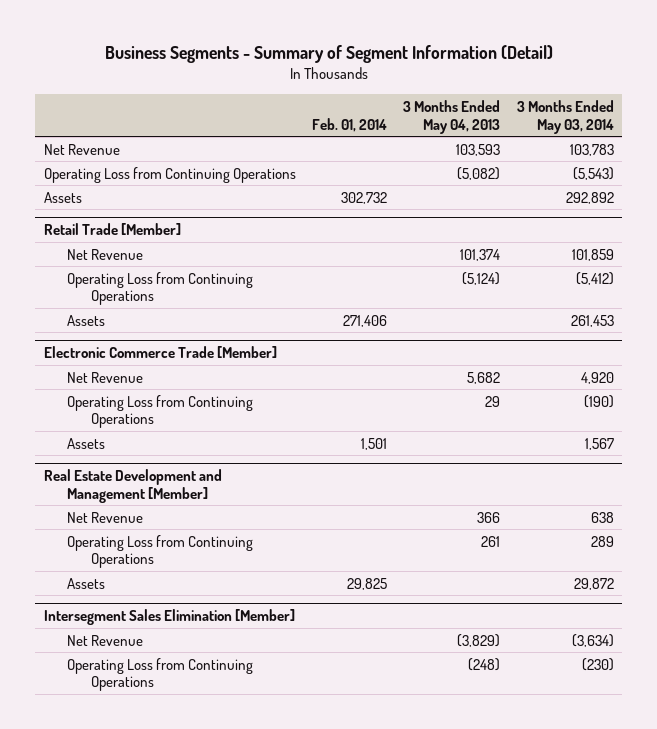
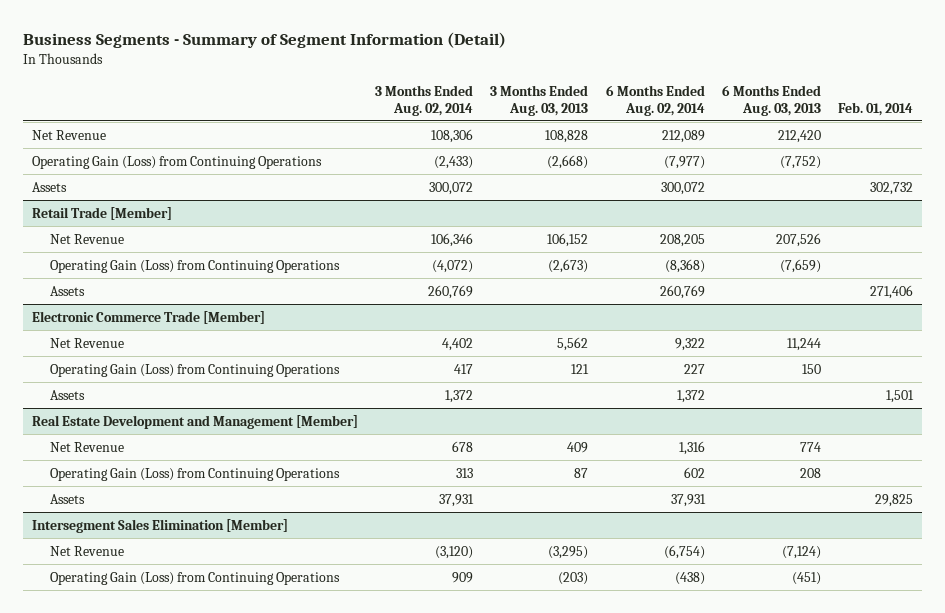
- | Feb. 01, 2014 | 3 Months Ended May 04, 2013 | 3 Months Ended May 03, 2014
+ | 3 Months Ended Aug. 02, 2014 | 3 Months Ended Aug. 03, 2013 | 6 Months Ended Aug. 02, 2014 | 6 Months Ended Aug. 03, 2013 | Feb. 01, 2014
- Operating Loss from Continuing Operations | | (5,082) | (5,543)
+ Operating Gain (Loss) from Continuing Operations | (2,433) | (2,668) | (7,977) | (7,752) |
@ Retail Trade [Member]
- Operating Loss from Continuing Operations | | (5,124) | (5,412)
+ Operating Gain (Loss) from Continuing Operations | (4,072) | (2,673) | (8,368) | (7,659) |
@ Electronic Commerce Trade [Member]
- Operating Loss from Continuing Operations | | 29 | (190)
+ Operating Gain (Loss) from Continuing Operations | 417 | 121 | 227 | 150 |
@ Real Estate Development and Management [Member]
- Operating Loss from Continuing Operations | | 261 | 289
+ Operating Gain (Loss) from Continuing Operations | 313 | 87 | 602 | 208 |
@ Intersegment Sales Elimination [Member]
- Operating Loss from Continuing Operations | | (248) | (230)
+ Operating Gain (Loss) from Continuing Operations | 909 | (203) | (438) | (451) |

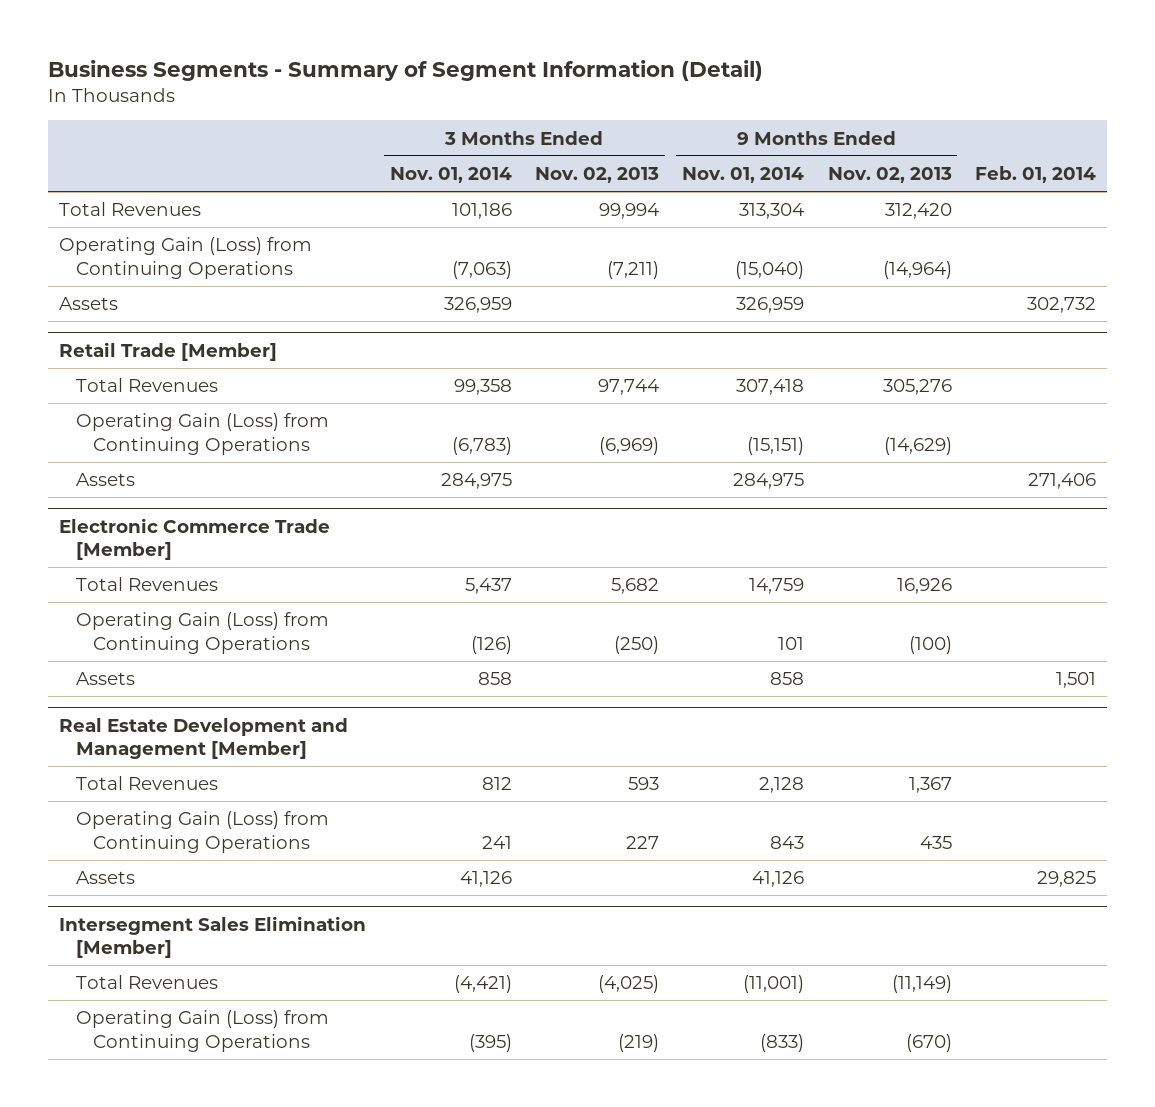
- | 3 Months Ended Aug. 02, 2014 | 3 Months Ended Aug. 03, 2013 | 6 Months Ended Aug. 02, 2014 | 6 Months Ended Aug. 03, 2013 | Feb. 01, 2014
+ | 3 Months Ended Nov. 01, 2014 | 3 Months Ended Nov. 02, 2013 | 9 Months Ended Nov. 01, 2014 | 9 Months Ended Nov. 02, 2013 | Feb. 01, 2014
- Net Revenue | 108,306 | 108,828 | 212,089 | 212,420 |
+ Total Revenues | 101,186 | 99,994 | 313,304 | 312,420 |
@ Retail Trade [Member]
- Net Revenue | 106,346 | 106,152 | 208,205 | 207,526 |
+ Total Revenues | 99,358 | 97,744 | 307,418 | 305,276 |
@ Electronic Commerce Trade [Member]
- Net Revenue | 4,402 | 5,562 | 9,322 | 11,244 |
+ Total Revenues | 5,437 | 5,682 | 14,759 | 16,926 |
@ Real Estate Development and Management [Member]
- Net Revenue | 678 | 409 | 1,316 | 774 |
+ Total Revenues | 812 | 593 | 2,128 | 1,367 |
@ Intersegment Sales Elimination [Member]
- Net Revenue | (3,120) | (3,295) | (6,754) | (7,124) |
+ Total Revenues | (4,421) | (4,025) | (11,001) | (11,149) |

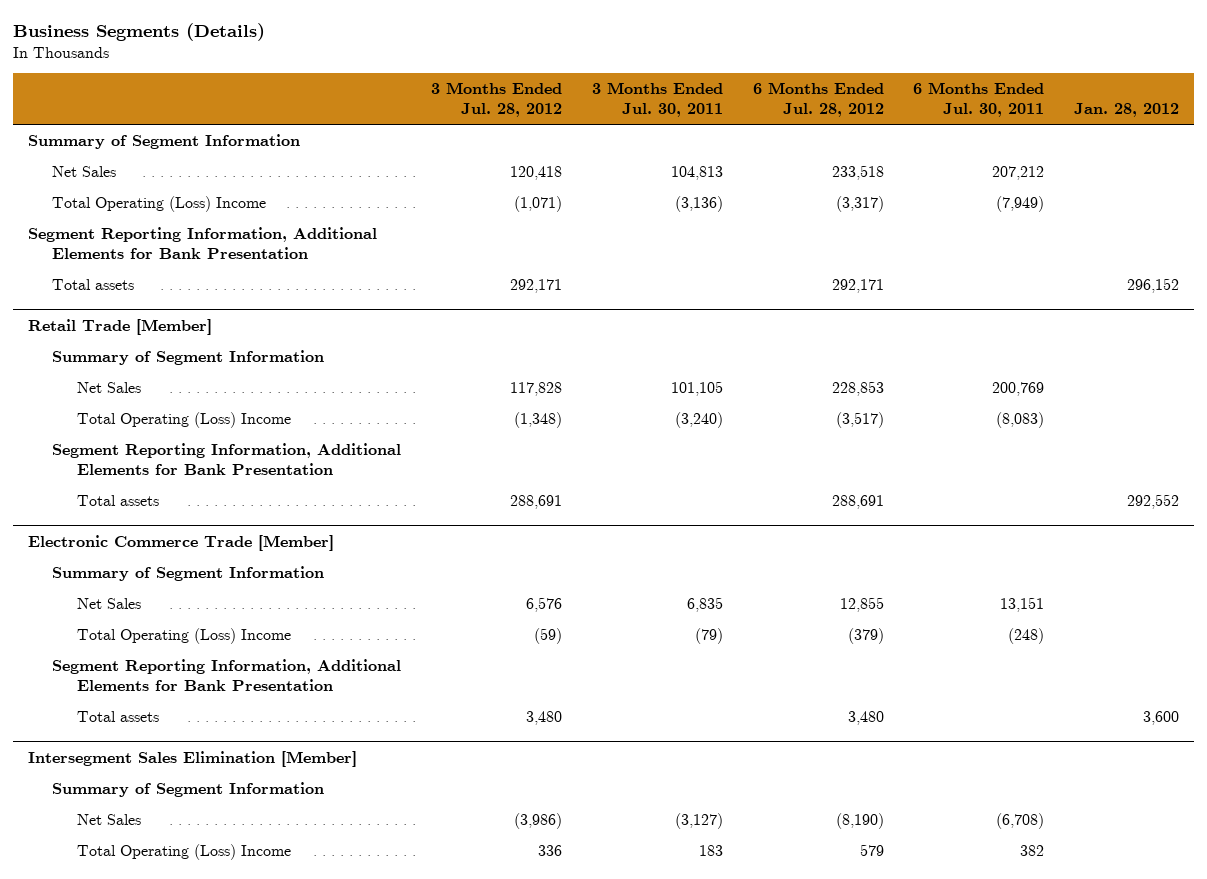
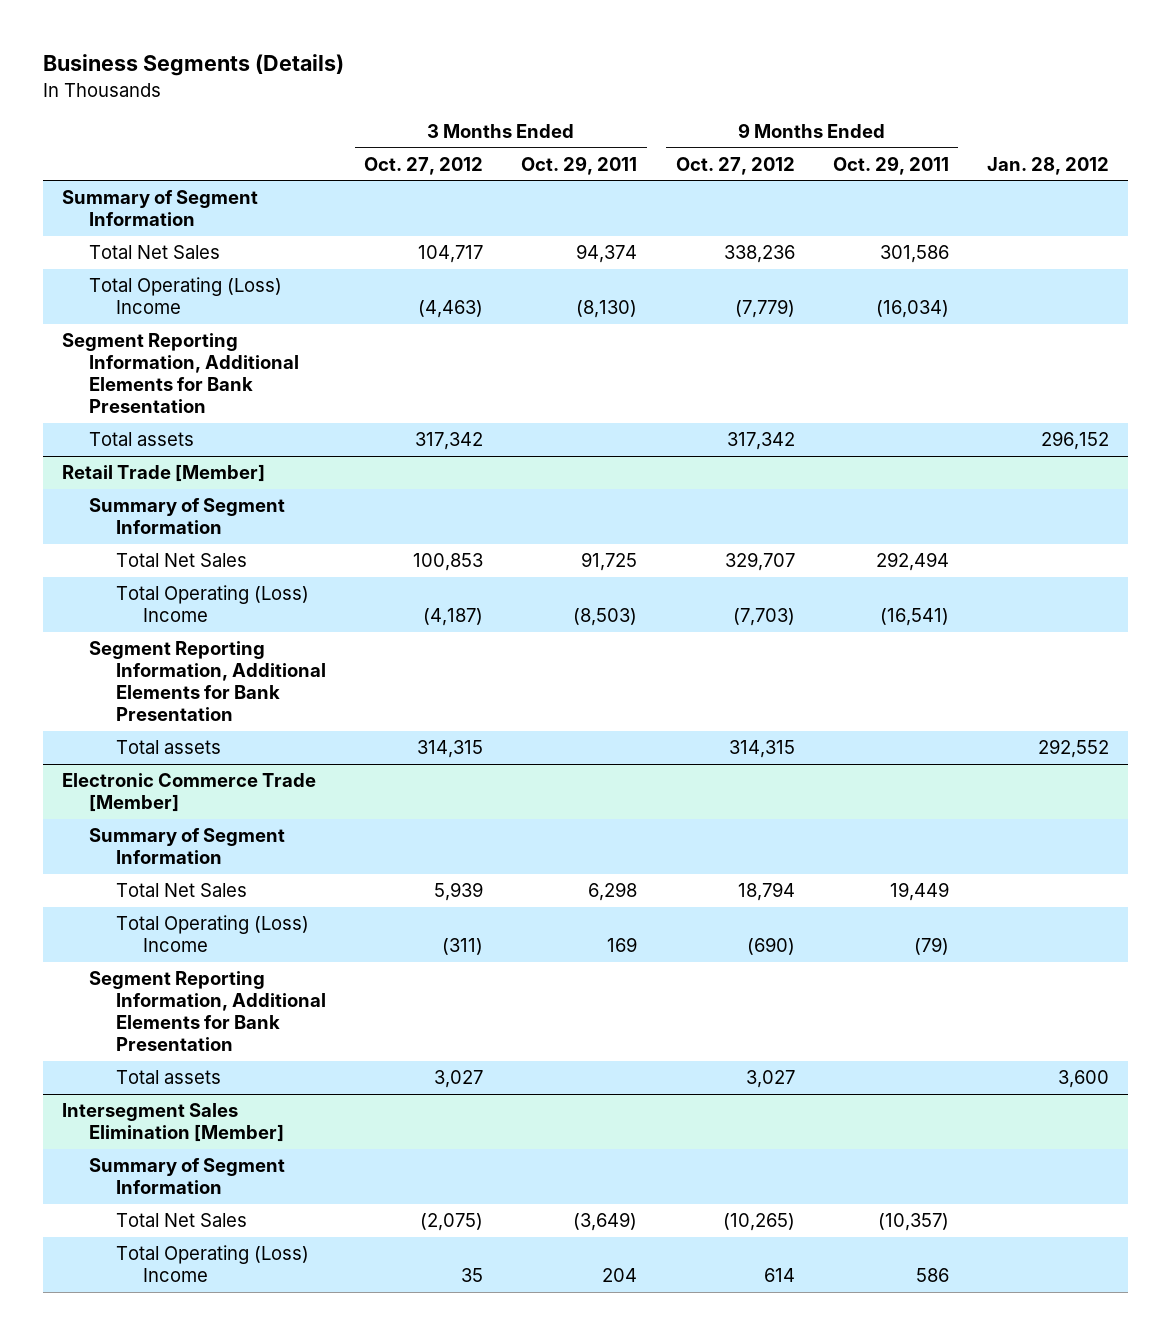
- | 3 Months Ended Jul. 28, 2012 | 3 Months Ended Jul. 30, 2011 | 6 Months Ended Jul. 28, 2012 | 6 Months Ended Jul. 30, 2011 | Jan. 28, 2012
+ | 3 Months Ended Oct. 27, 2012 | 3 Months Ended Oct. 29, 2011 | 9 Months Ended Oct. 27, 2012 | 9 Months Ended Oct. 29, 2011 | Jan. 28, 2012
- Net Sales | 120,418 | 104,813 | 233,518 | 207,212 |
+ Total Net Sales | 104,717 | 94,374 | 338,236 | 301,586 |
@ Retail Trade [Member]
- Net Sales | 117,828 | 101,105 | 228,853 | 200,769 |
+ Total Net Sales | 100,853 | 91,725 | 329,707 | 292,494 |
@ Electronic Commerce Trade [Member]
- Net Sales | 6,576 | 6,835 | 12,855 | 13,151 |
+ Total Net Sales | 5,939 | 6,298 | 18,794 | 19,449 |
@ Intersegment Sales Elimination [Member]
- Net Sales | (3,986) | (3,127) | (8,190) | (6,708) |
+ Total Net Sales | (2,075) | (3,649) | (10,265) | (10,357) |

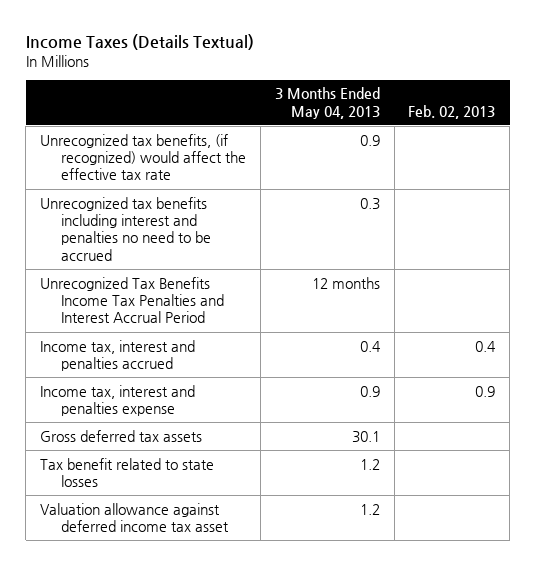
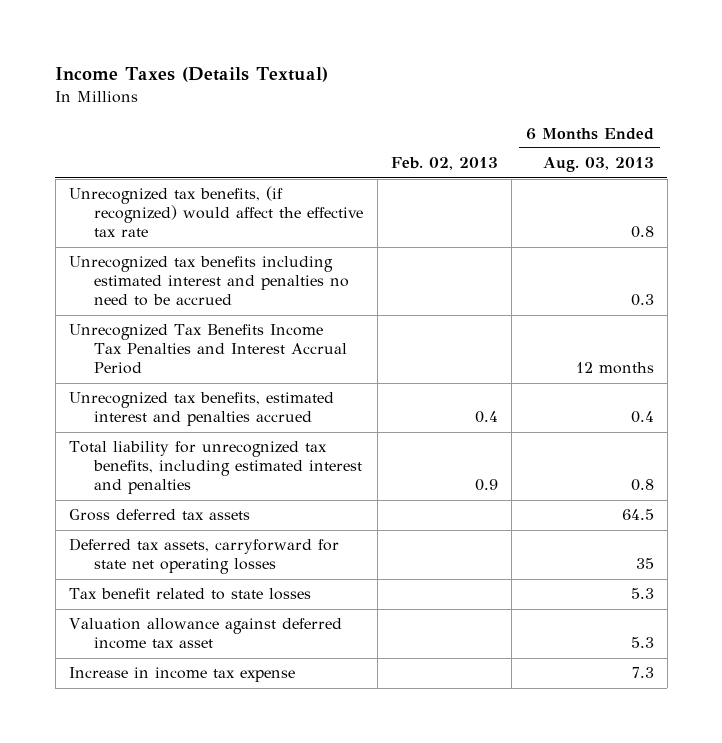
- | 3 Months Ended May 04, 2013 | Feb. 02, 2013
+ | Feb. 02, 2013 | 6 Months Ended Aug. 03, 2013
- Unrecognized tax benefits including interest and penalties no need to be accrued | 0.3 |
+ Unrecognized tax benefits including estimated interest and penalties no need to be accrued | | 0.3
- Income tax, interest and penalties accrued | 0.4 | 0.4
- Income tax, interest and penalties expense | 0.9 | 0.9
+ Unrecognized tax benefits, estimated interest and penalties accrued | 0.4 | 0.4
+ Total liability for unrecognized tax benefits, including estimated interest and penalties | 0.9 | 0.8
+ Deferred tax assets, carryforward for state net operating losses | | 35
+ Increase in income tax expense | | 7.3

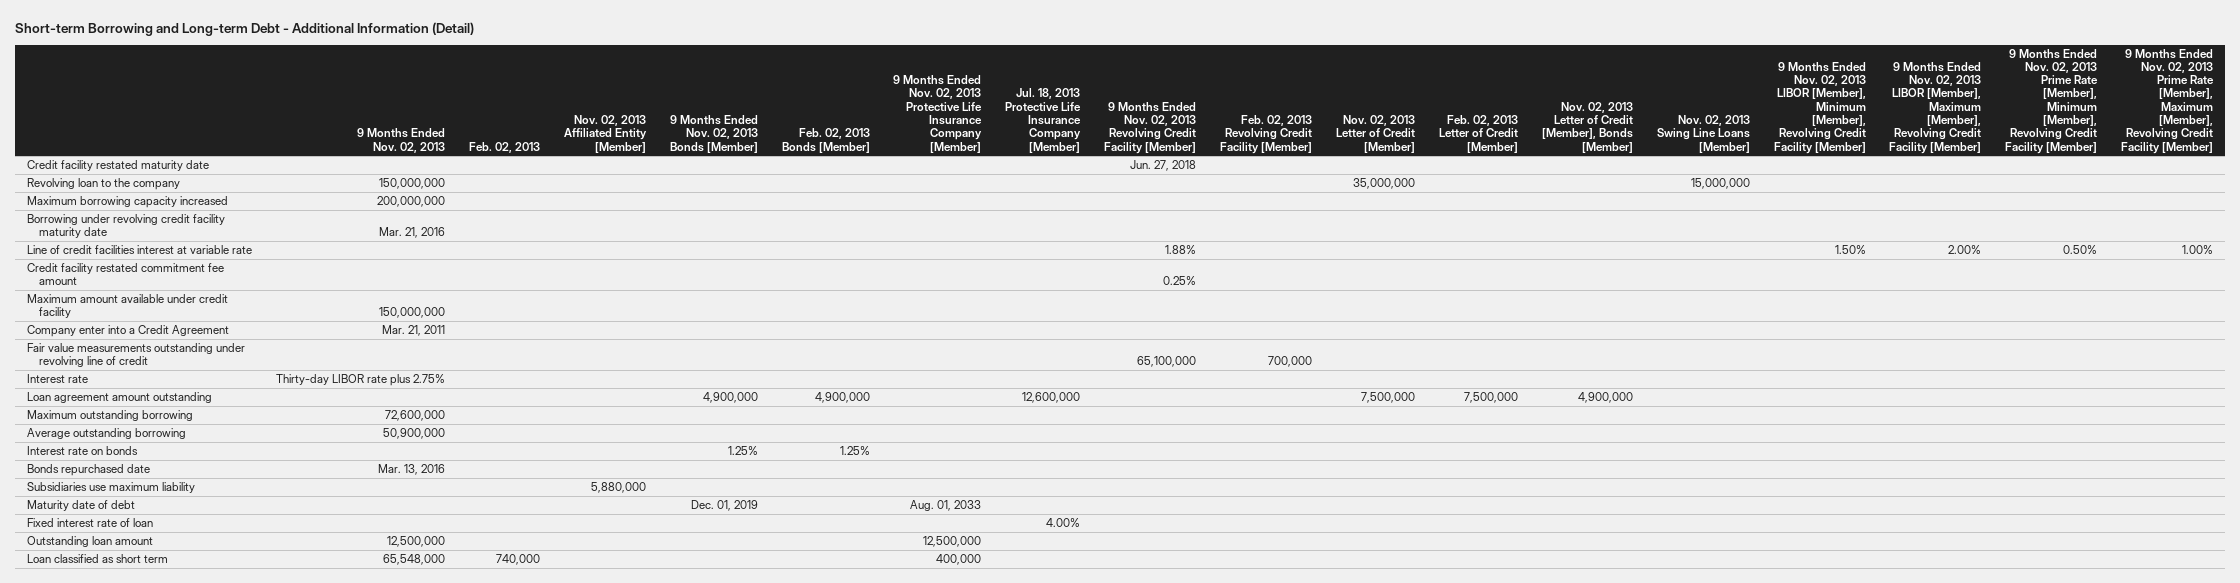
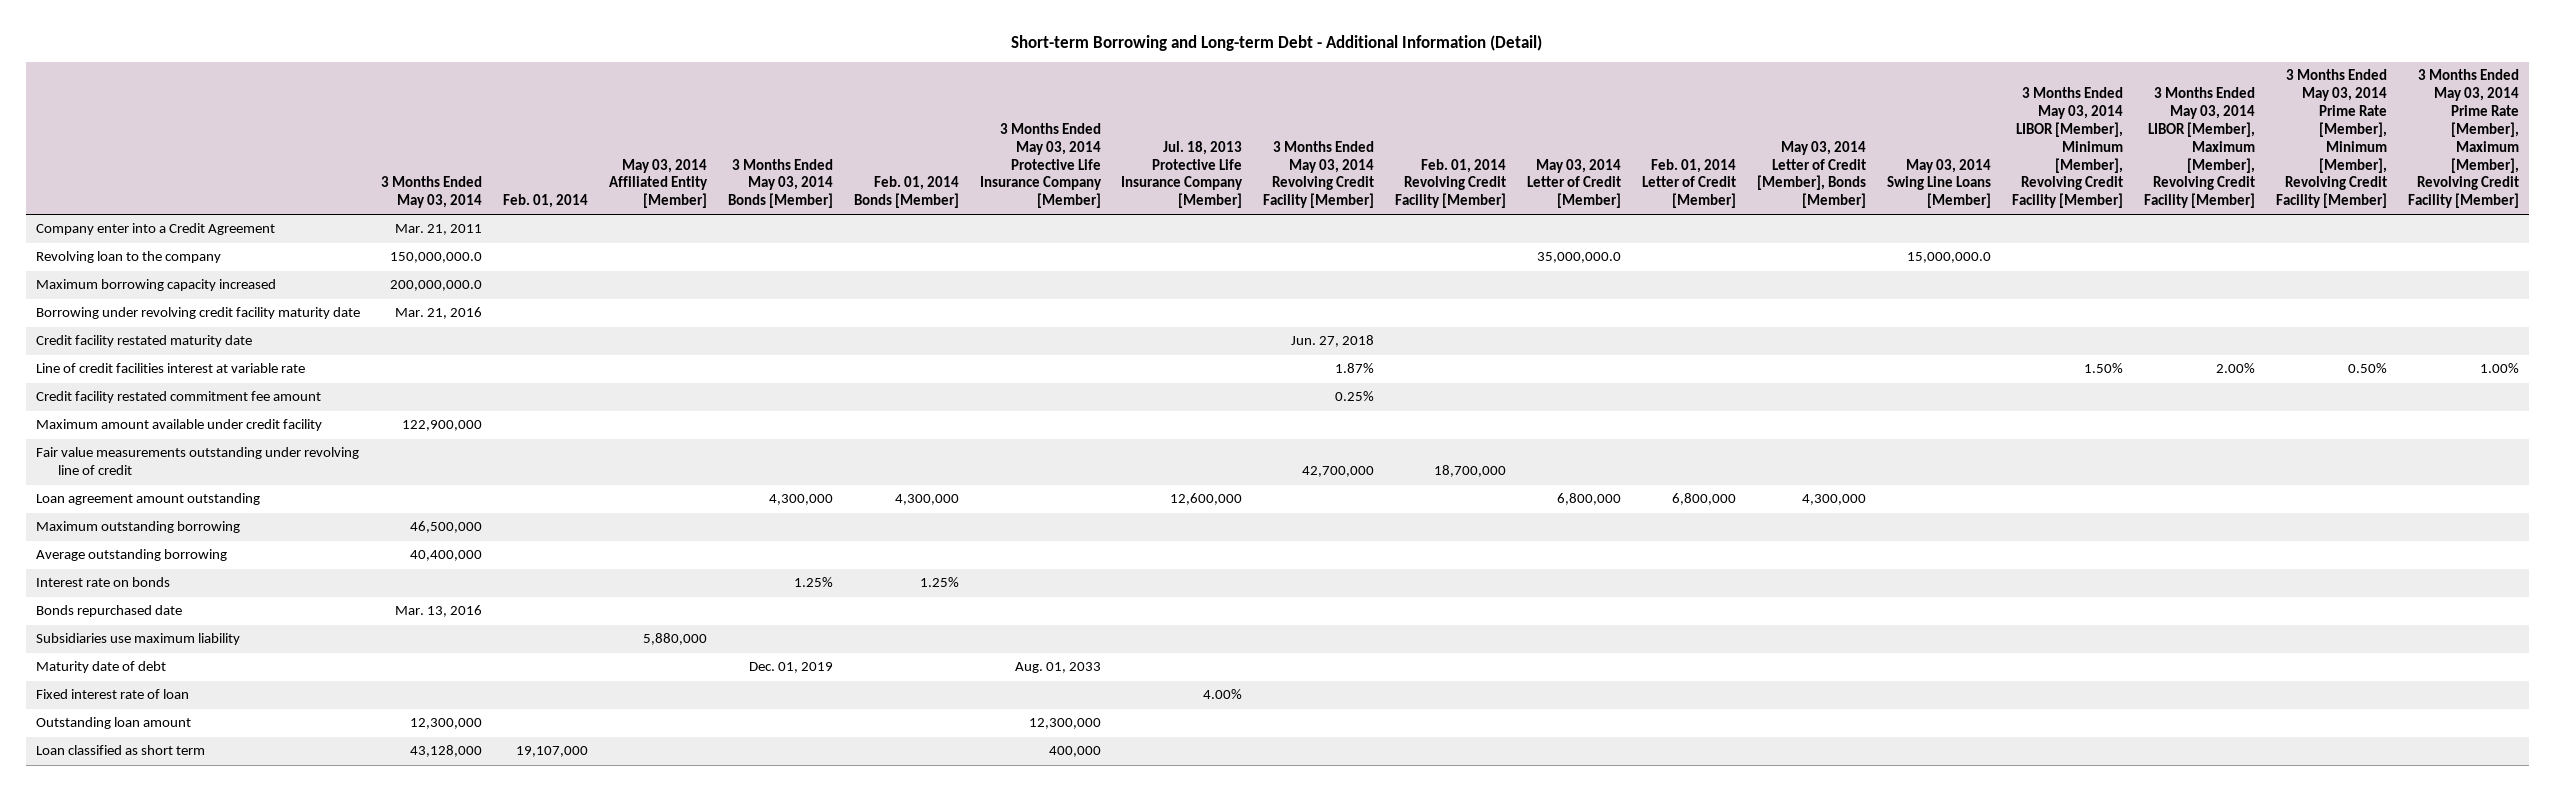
- | 9 Months Ended Nov. 02, 2013 | Feb. 02, 2013 | Nov. 02, 2013 Affiliated Entity [Member] | 9 Months Ended Nov. 02, 2013 Bonds [Member] | Feb. 02, 2013 Bonds [Member] | 9 Months Ended Nov. 02, 2013 Protective Life Insurance Company [Member] | Jul. 18, 2013 Protective Life Insurance Company [Member] | 9 Months Ended Nov. 02, 2013 Revolving Credit Facility [Member] | Feb. 02, 2013 Revolving Credit Facility [Member] | Nov. 02, 2013 Letter of Credit [Member] | Feb. 02, 2013 Letter of Credit [Member] | Nov. 02, 2013 Letter of Credit [Member], Bonds [Member] | Nov. 02, 2013 Swing Line Loans [Member] | 9 Months Ended Nov. 02, 2013 LIBOR [Member], Minimum [Member], Revolving Credit Facility [Member] | 9 Months Ended Nov. 02, 2013 LIBOR [Member], Maximum [Member], Revolving Credit Facility [Member] | 9 Months Ended Nov. 02, 2013 Prime Rate [Member], Minimum [Member], Revolving Credit Facility [Member] | 9 Months Ended Nov. 02, 2013 Prime Rate [Member], Maximum [Member], Revolving Credit Facility [Member]
+ | 3 Months Ended May 03, 2014 | Feb. 01, 2014 | May 03, 2014 Affiliated Entity [Member] | 3 Months Ended May 03, 2014 Bonds [Member] | Feb. 01, 2014 Bonds [Member] | 3 Months Ended May 03, 2014 Protective Life Insurance Company [Member] | Jul. 18, 2013 Protective Life Insurance Company [Member] | 3 Months Ended May 03, 2014 Revolving Credit Facility [Member] | Feb. 01, 2014 Revolving Credit Facility [Member] | May 03, 2014 Letter of Credit [Member] | Feb. 01, 2014 Letter of Credit [Member] | May 03, 2014 Letter of Credit [Member], Bonds [Member] | May 03, 2014 Swing Line Loans [Member] | 3 Months Ended May 03, 2014 LIBOR [Member], Minimum [Member], Revolving Credit Facility [Member] | 3 Months Ended May 03, 2014 LIBOR [Member], Maximum [Member], Revolving Credit Facility [Member] | 3 Months Ended May 03, 2014 Prime Rate [Member], Minimum [Member], Revolving Credit Facility [Member] | 3 Months Ended May 03, 2014 Prime Rate [Member], Maximum [Member], Revolving Credit Facility [Member]
moved up: Company enter into a Credit Agreement | Mar. 21, 2011 | | | | | | | | | | | | | | | |
moved down: Credit facility restated maturity date | | | | | | | | Jun. 27, 2018 | | | | | | | | |
- Interest rate | Thirty-day LIBOR rate plus 2.75% | | | | | | | | | | | | | | | |

